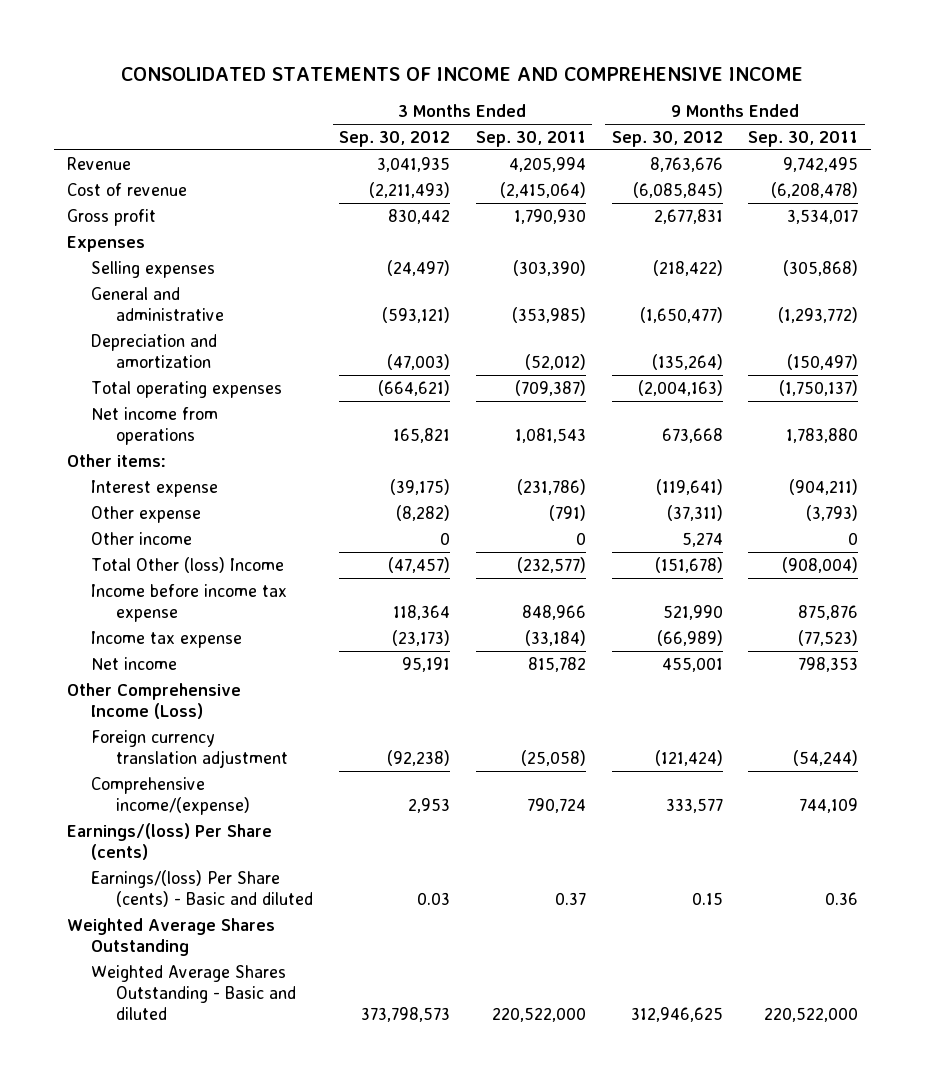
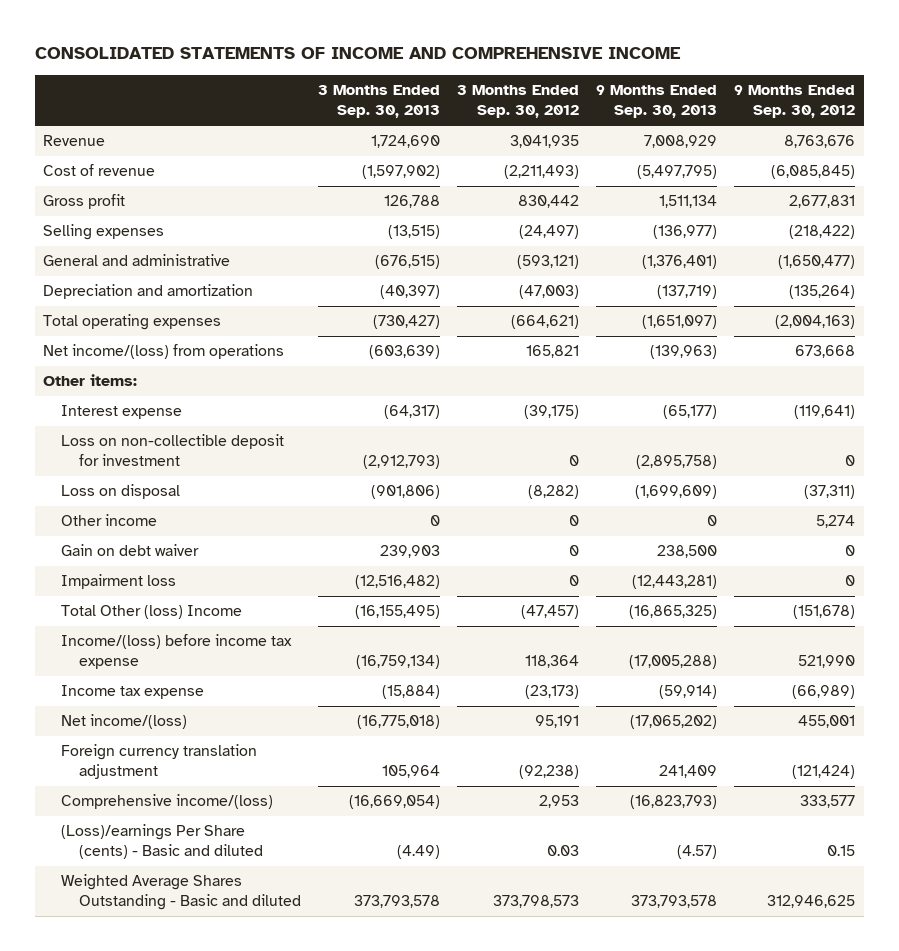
- | 3 Months Ended Sep. 30, 2012 | 3 Months Ended Sep. 30, 2011 | 9 Months Ended Sep. 30, 2012 | 9 Months Ended Sep. 30, 2011
+ | 3 Months Ended Sep. 30, 2013 | 3 Months Ended Sep. 30, 2012 | 9 Months Ended Sep. 30, 2013 | 9 Months Ended Sep. 30, 2012
- Expenses
- Net income from operations | 165,821 | 1,081,543 | 673,668 | 1,783,880
+ Net income/(loss) from operations | (603,639) | 165,821 | (139,963) | 673,668
- Other expense | (8,282) | (791) | (37,311) | (3,793)
+ Loss on non-collectible deposit for investment | (2,912,793) | 0 | (2,895,758) | 0
+ Loss on disposal | (901,806) | (8,282) | (1,699,609) | (37,311)
+ Gain on debt waiver | 239,903 | 0 | 238,500 | 0
+ Impairment loss | (12,516,482) | 0 | (12,443,281) | 0
- Income before income tax expense | 118,364 | 848,966 | 521,990 | 875,876
+ Income/(loss) before income tax expense | (16,759,134) | 118,364 | (17,005,288) | 521,990
- Net income | 95,191 | 815,782 | 455,001 | 798,353
- Other Comprehensive Income (Loss)
+ Net income/(loss) | (16,775,018) | 95,191 | (17,065,202) | 455,001
- Comprehensive income/(expense) | 2,953 | 790,724 | 333,577 | 744,109
- Earnings/(loss) Per Share (cents)
- Earnings/(loss) Per Share (cents) - Basic and diluted | 0.03 | 0.37 | 0.15 | 0.36
- Weighted Average Shares Outstanding
+ Comprehensive income/(loss) | (16,669,054) | 2,953 | (16,823,793) | 333,577
+ (Loss)/earnings Per Share (cents) - Basic and diluted | (4.49) | 0.03 | (4.57) | 0.15

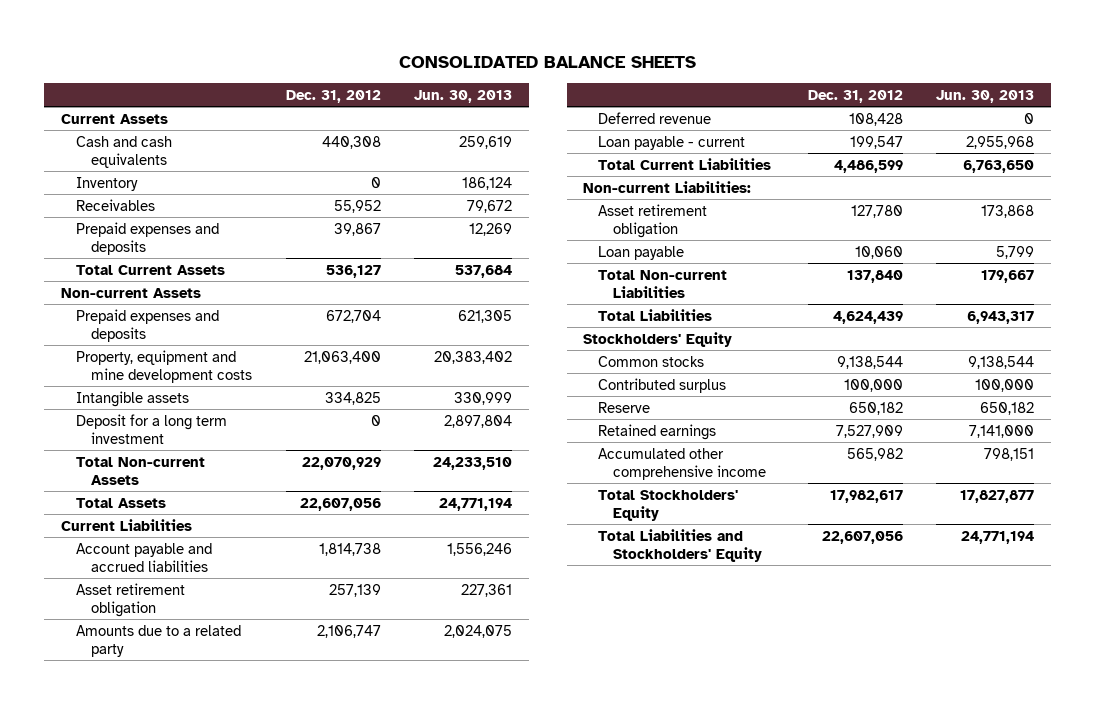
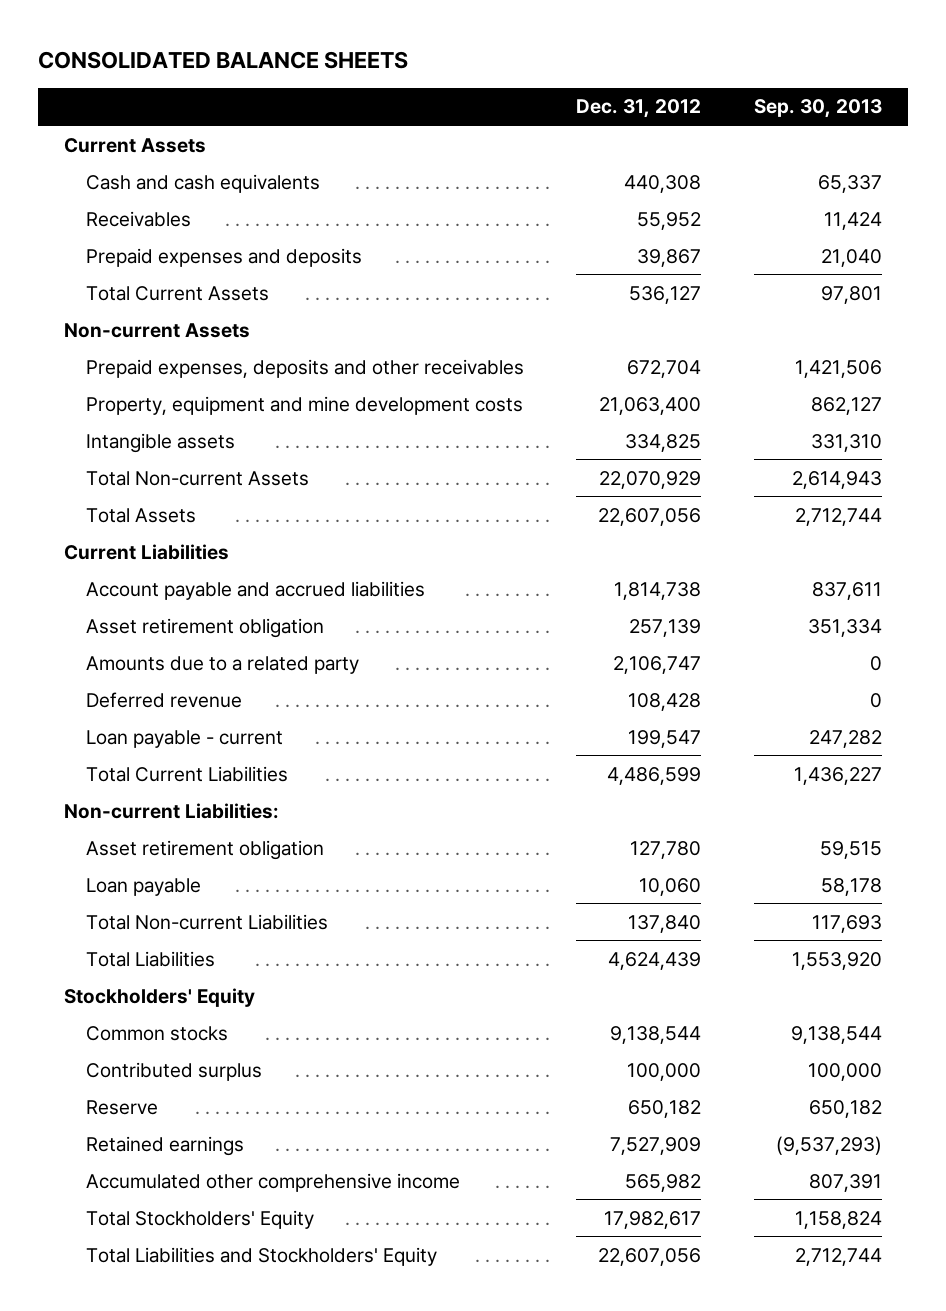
- | Dec. 31, 2012 | Jun. 30, 2013
+ | Dec. 31, 2012 | Sep. 30, 2013
- Inventory | 0 | 186,124
- Prepaid expenses and deposits | 672,704 | 621,305
+ Prepaid expenses, deposits and other receivables | 672,704 | 1,421,506
- Deposit for a long term investment | 0 | 2,897,804

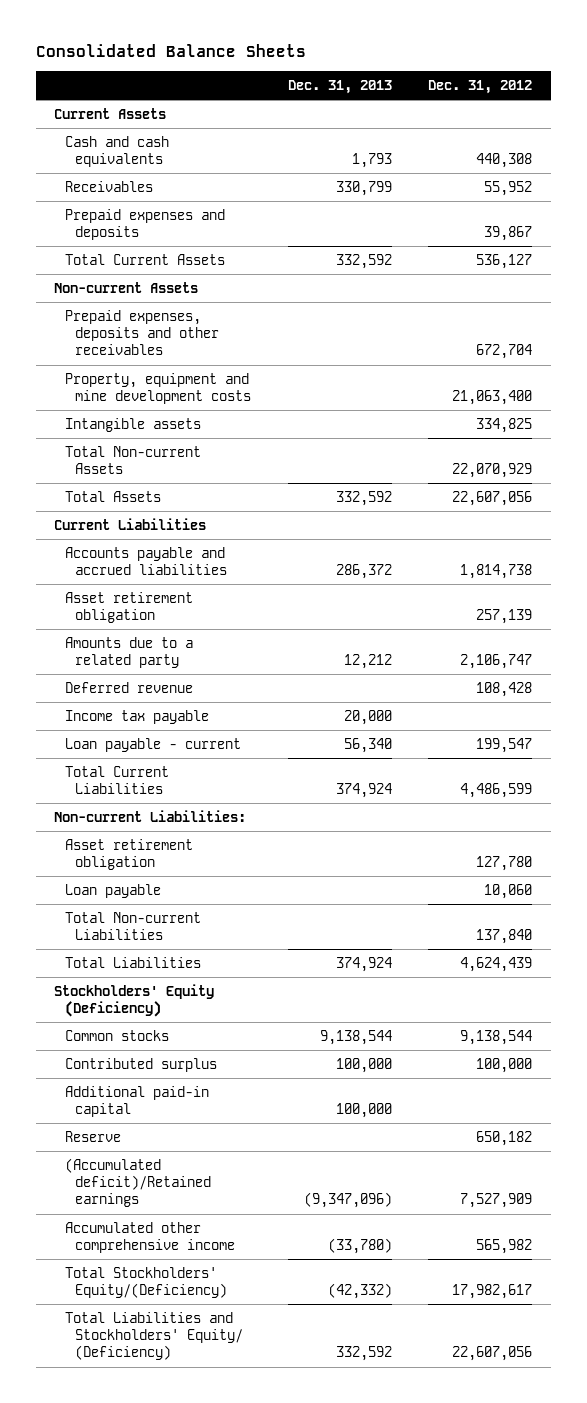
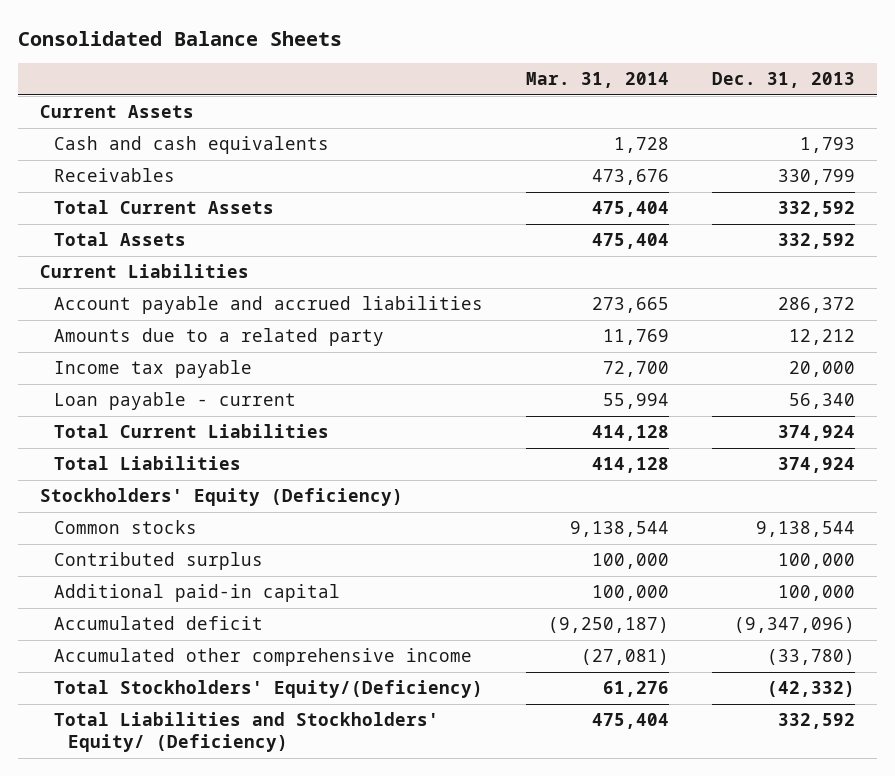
- | Dec. 31, 2013 | Dec. 31, 2012
+ | Mar. 31, 2014 | Dec. 31, 2013
- Prepaid expenses and deposits | | 39,867
- Non-current Assets
- Prepaid expenses, deposits and other receivables | | 672,704
- Property, equipment and mine development costs | | 21,063,400
- Intangible assets | | 334,825
- Total Non-current Assets | | 22,070,929
- Accounts payable and accrued liabilities | 286,372 | 1,814,738
- Asset retirement obligation | | 257,139
+ Account payable and accrued liabilities | 273,665 | 286,372
- Deferred revenue | | 108,428
- Non-current Liabilities:
- Asset retirement obligation | | 127,780
- Loan payable | | 10,060
- Total Non-current Liabilities | | 137,840
- Reserve | | 650,182
- (Accumulated deficit)/Retained earnings | (9,347,096) | 7,527,909
+ Accumulated deficit | (9,250,187) | (9,347,096)

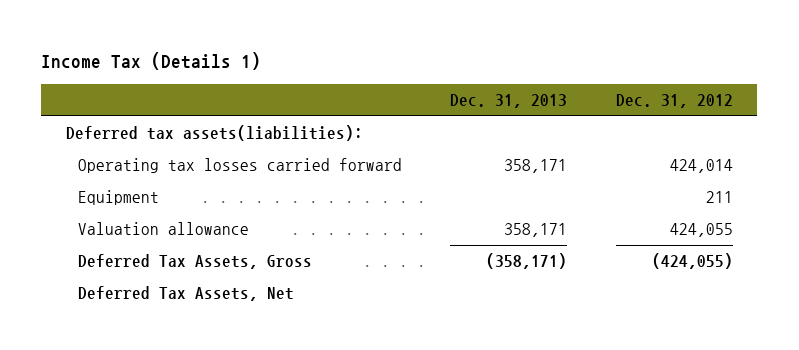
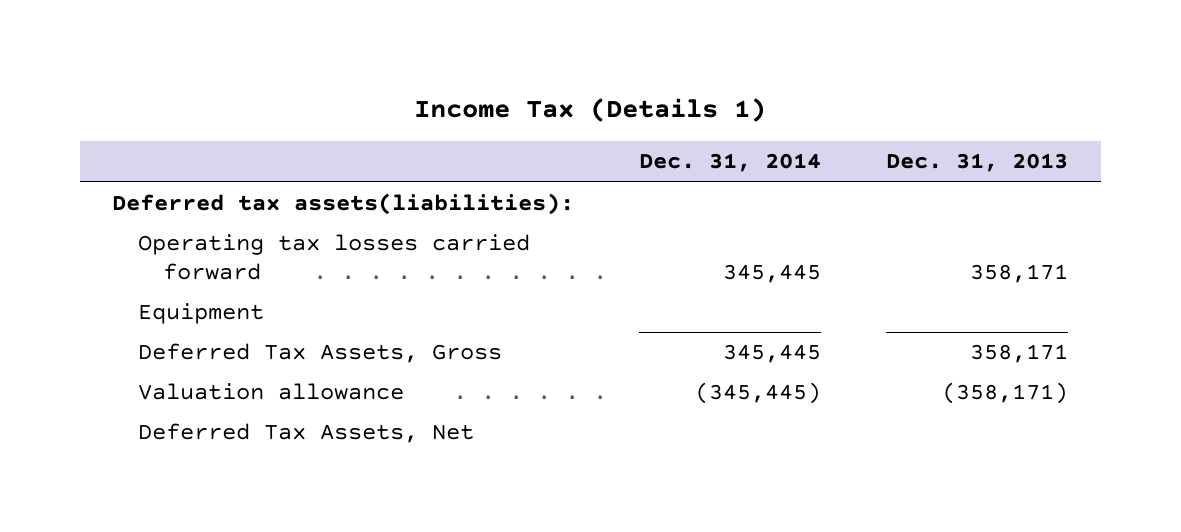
- | Dec. 31, 2013 | Dec. 31, 2012
+ | Dec. 31, 2014 | Dec. 31, 2013
- Valuation allowance | 358,171 | 424,055
- Deferred Tax Assets, Gross | (358,171) | (424,055)
+ Deferred Tax Assets, Gross | 345,445 | 358,171
+ Valuation allowance | (345,445) | (358,171)

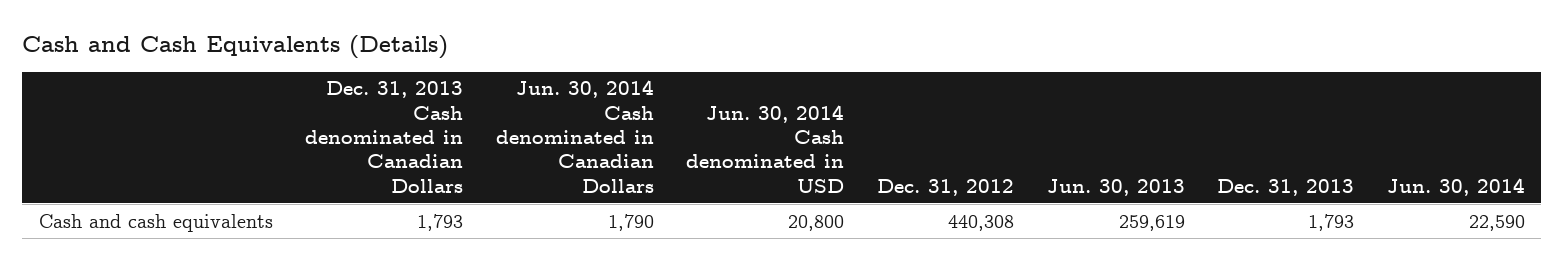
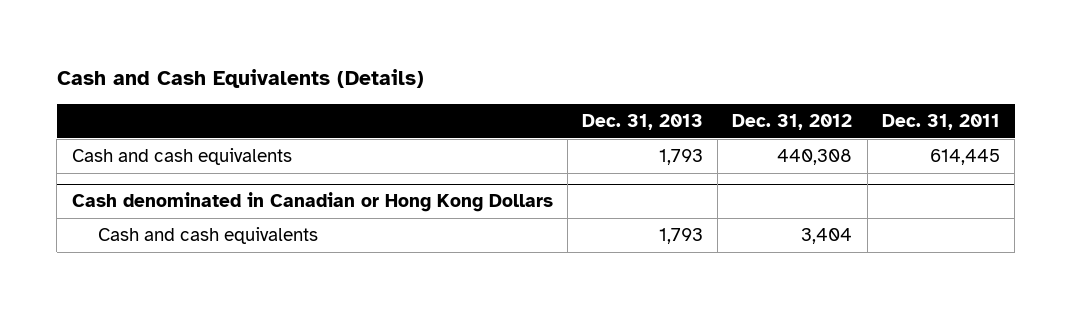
- | Dec. 31, 2013 Cash denominated in Canadian Dollars | Jun. 30, 2014 Cash denominated in Canadian Dollars | Jun. 30, 2014 Cash denominated in USD | Dec. 31, 2012 | Jun. 30, 2013 | Dec. 31, 2013 | Jun. 30, 2014
+ | Dec. 31, 2013 | Dec. 31, 2012 | Dec. 31, 2011
+ Cash denominated in Canadian or Hong Kong Dollars
+ Cash and cash equivalents | 1,793 | 3,404 |

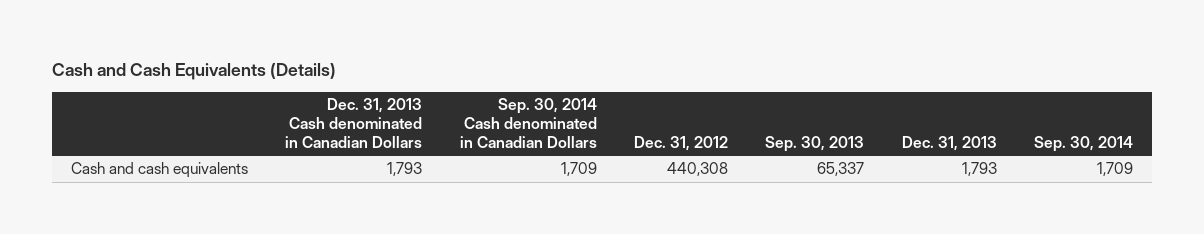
- | Dec. 31, 2013 | Dec. 31, 2012 | Dec. 31, 2011
+ | Dec. 31, 2013 Cash denominated in Canadian Dollars | Sep. 30, 2014 Cash denominated in Canadian Dollars | Dec. 31, 2012 | Sep. 30, 2013 | Dec. 31, 2013 | Sep. 30, 2014
- Cash denominated in Canadian or Hong Kong Dollars
- Cash and cash equivalents | 1,793 | 3,404 |

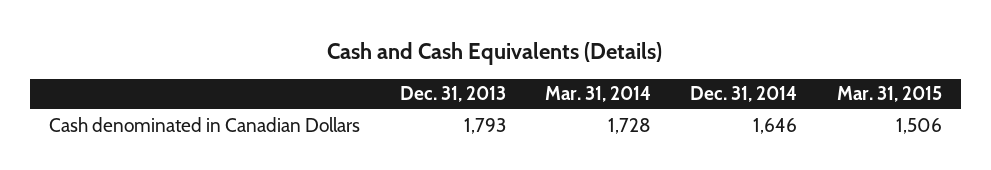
- | Dec. 31, 2013 Cash denominated in Canadian Dollars | Sep. 30, 2014 Cash denominated in Canadian Dollars | Dec. 31, 2012 | Sep. 30, 2013 | Dec. 31, 2013 | Sep. 30, 2014
+ | Dec. 31, 2013 | Mar. 31, 2014 | Dec. 31, 2014 | Mar. 31, 2015
- Cash and cash equivalents | 1,793 | 1,709 | 440,308 | 65,337 | 1,793 | 1,709
+ Cash denominated in Canadian Dollars | 1,793 | 1,728 | 1,646 | 1,506

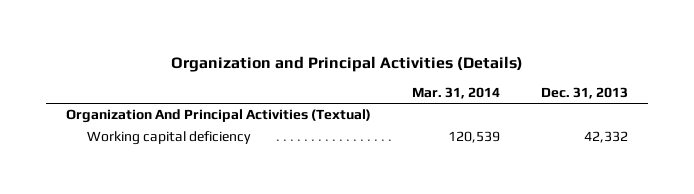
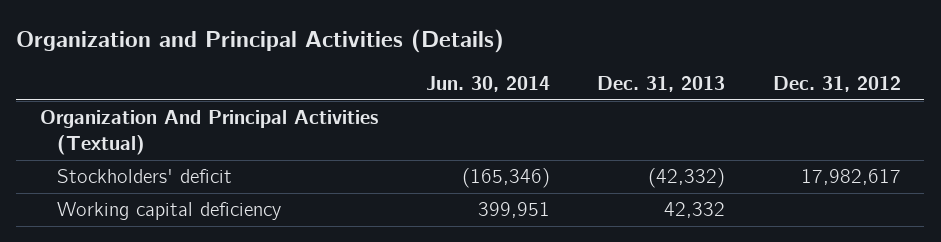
- | Mar. 31, 2014 | Dec. 31, 2013
+ | Jun. 30, 2014 | Dec. 31, 2013 | Dec. 31, 2012
+ Stockholders' deficit | (165,346) | (42,332) | 17,982,617

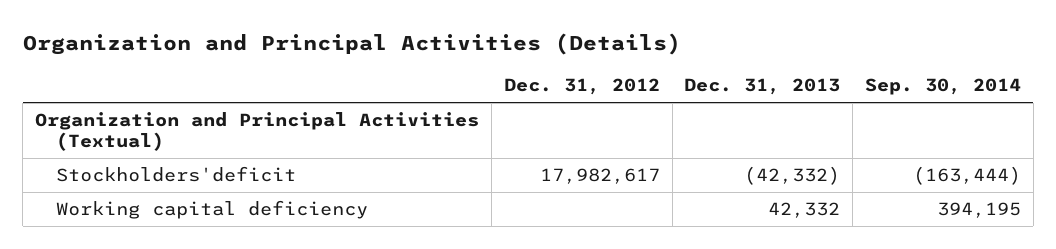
- | Jun. 30, 2014 | Dec. 31, 2013 | Dec. 31, 2012
+ | Dec. 31, 2012 | Dec. 31, 2013 | Sep. 30, 2014
- Organization And Principal Activities (Textual)
- Stockholders' deficit | (165,346) | (42,332) | 17,982,617
+ Organization and Principal Activities (Textual)
+ Stockholders'deficit | 17,982,617 | (42,332) | (163,444)

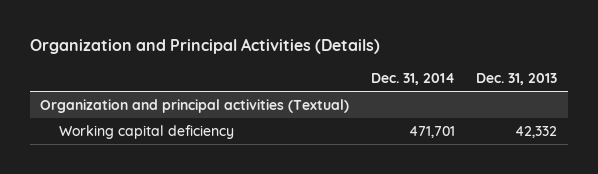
- | Dec. 31, 2012 | Dec. 31, 2013 | Sep. 30, 2014
+ | Dec. 31, 2014 | Dec. 31, 2013
- Organization and Principal Activities (Textual)
- Stockholders'deficit | 17,982,617 | (42,332) | (163,444)
+ Organization and principal activities (Textual)

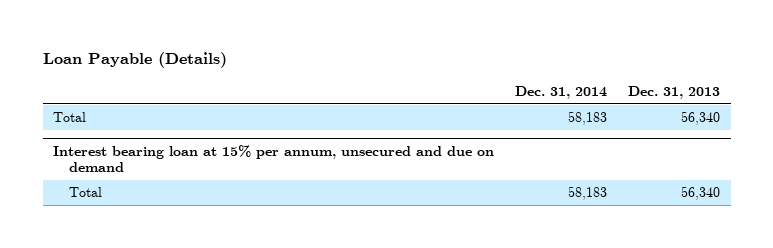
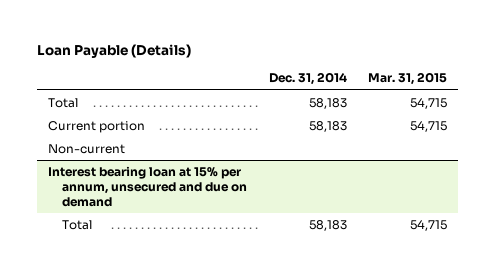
- | Dec. 31, 2014 | Dec. 31, 2013
+ | Dec. 31, 2014 | Mar. 31, 2015
+ Current portion | 58,183 | 54,715
+ Non-current

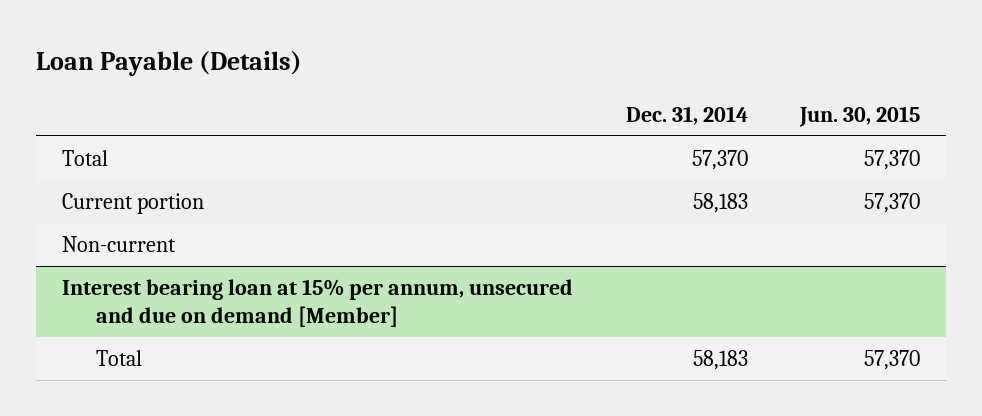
- | Dec. 31, 2014 | Mar. 31, 2015
+ | Dec. 31, 2014 | Jun. 30, 2015
- Total | 58,183 | 54,715
+ Total | 57,370 | 57,370
- Interest bearing loan at 15% per annum, unsecured and due on demand
+ Interest bearing loan at 15% per annum, unsecured and due on demand [Member]

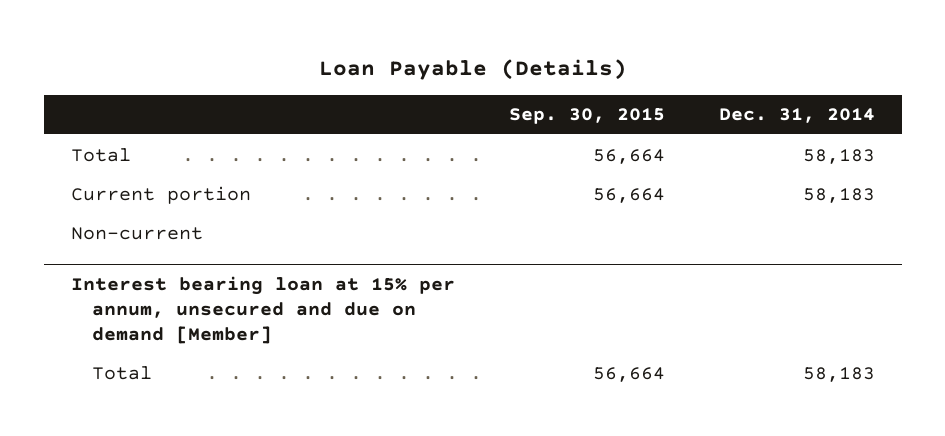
- | Dec. 31, 2014 | Jun. 30, 2015
+ | Sep. 30, 2015 | Dec. 31, 2014
- Total | 57,370 | 57,370
+ Total | 56,664 | 58,183

